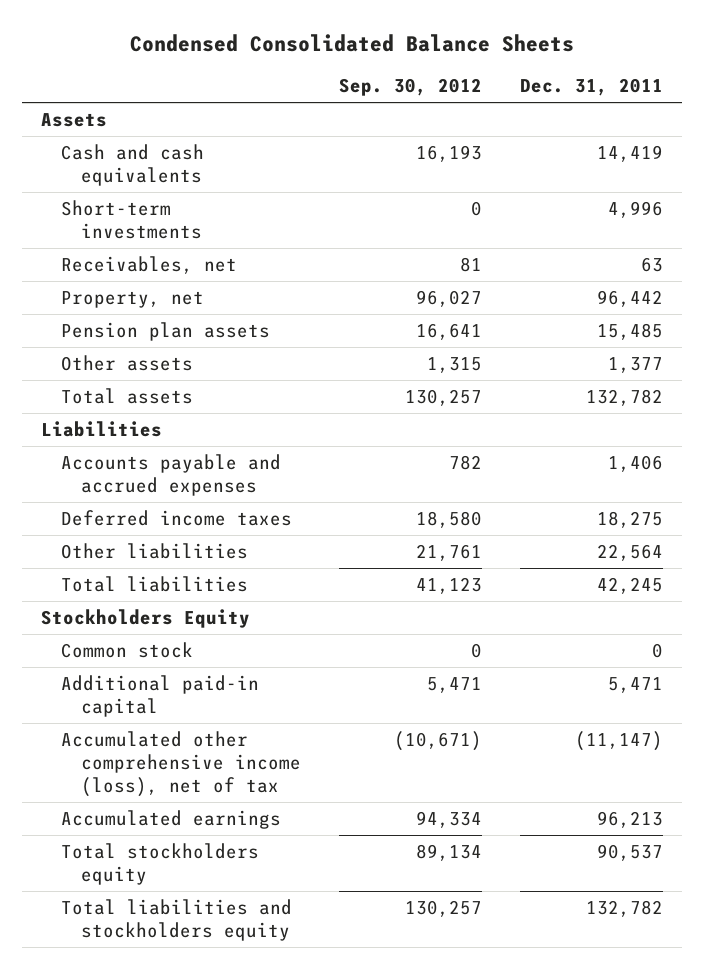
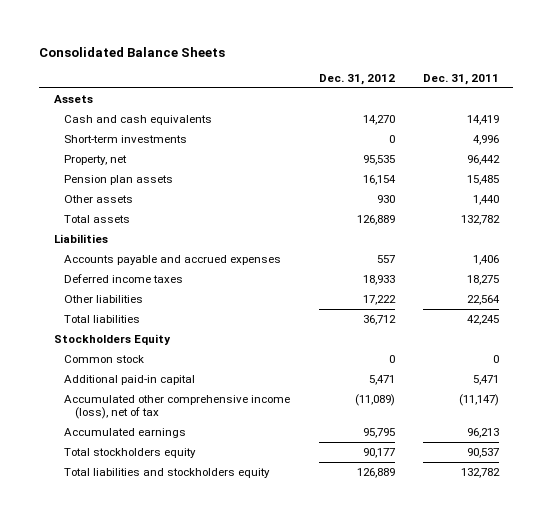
- Condensed Consolidated Balance Sheets
+ Consolidated Balance Sheets
- | Sep. 30, 2012 | Dec. 31, 2011
+ | Dec. 31, 2012 | Dec. 31, 2011
- Receivables, net | 81 | 63
- Other assets | 1,315 | 1,377
+ Other assets | 930 | 1,440

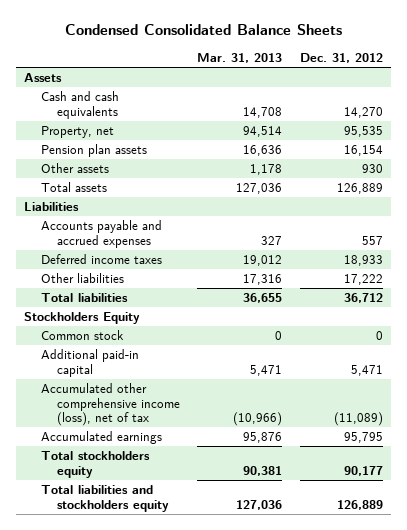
- Consolidated Balance Sheets
+ Condensed Consolidated Balance Sheets
- | Dec. 31, 2012 | Dec. 31, 2011
+ | Mar. 31, 2013 | Dec. 31, 2012
- Short-term investments | 0 | 4,996

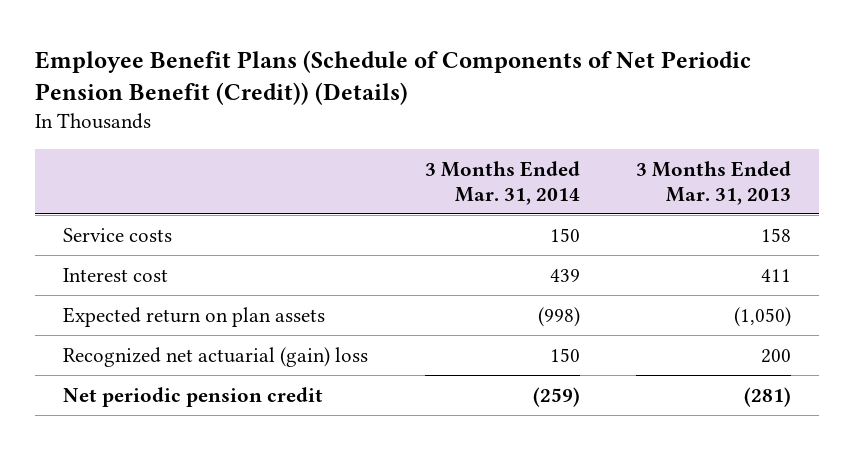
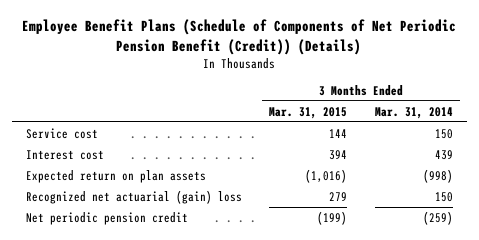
- | 3 Months Ended Mar. 31, 2014 | 3 Months Ended Mar. 31, 2013
+ | 3 Months Ended Mar. 31, 2015 | 3 Months Ended Mar. 31, 2014
- Service costs | 150 | 158
+ Service cost | 144 | 150

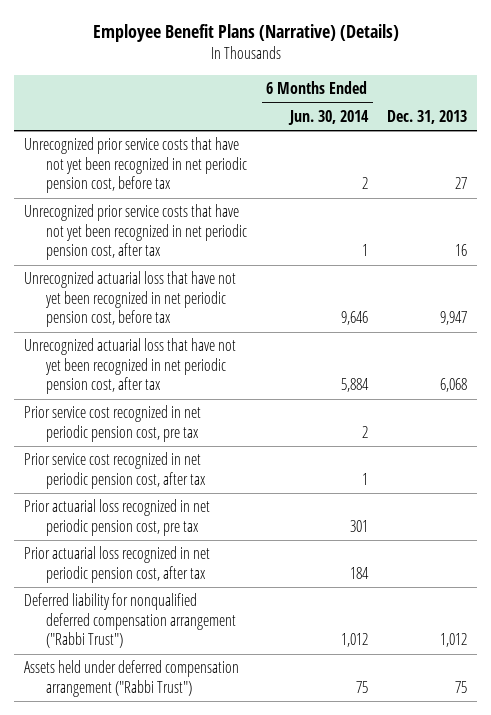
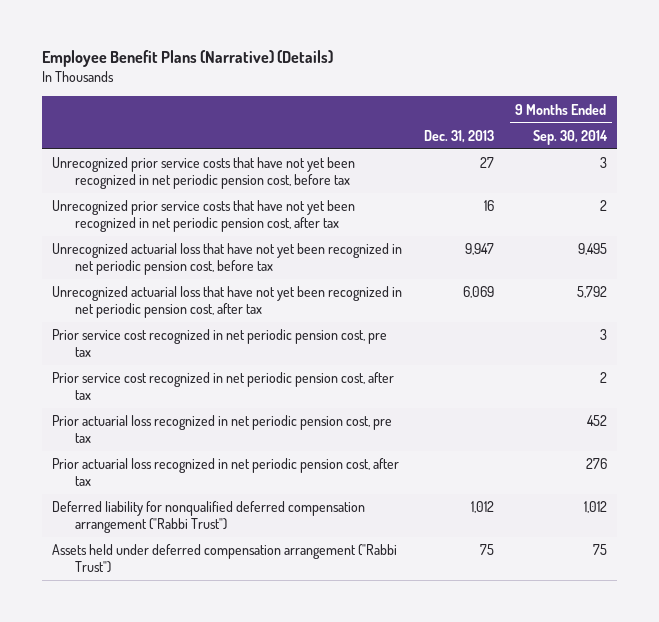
- | 6 Months Ended Jun. 30, 2014 | Dec. 31, 2013
+ | Dec. 31, 2013 | 9 Months Ended Sep. 30, 2014
- Unrecognized actuarial loss that have not yet been recognized in net periodic pension cost, after tax | 5,884 | 6,068
+ Unrecognized actuarial loss that have not yet been recognized in net periodic pension cost, after tax | 6,069 | 5,792

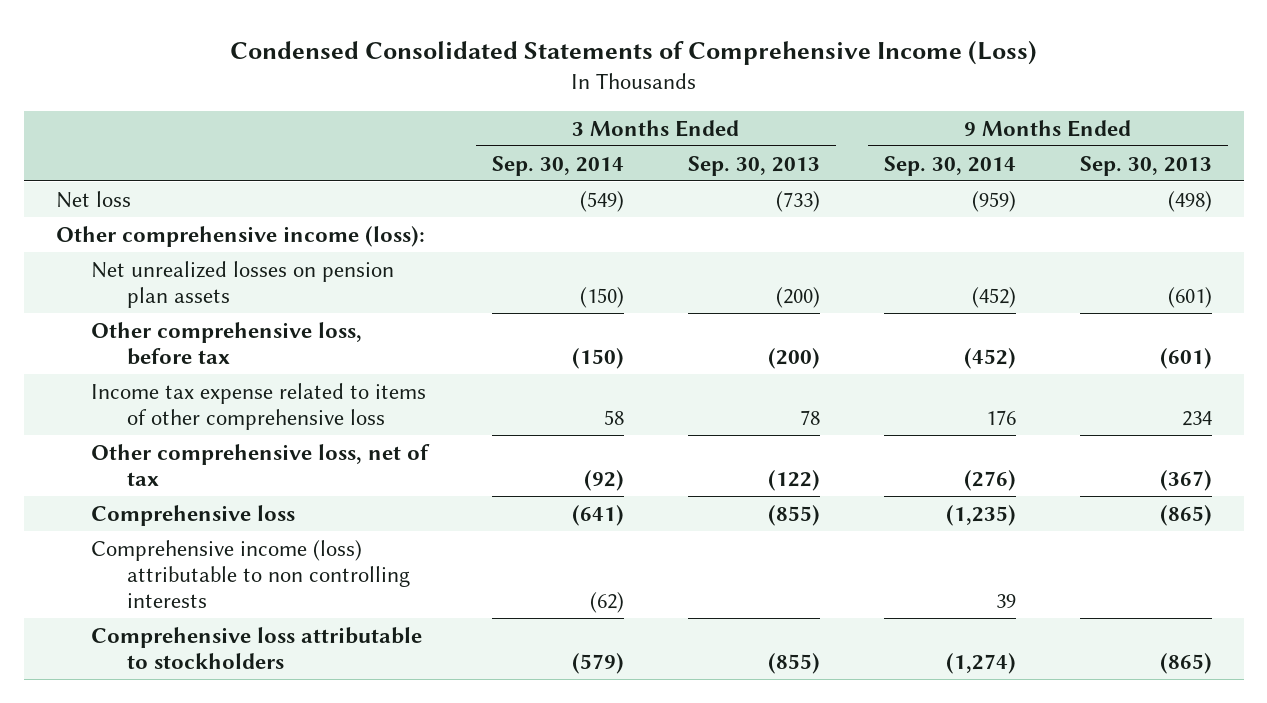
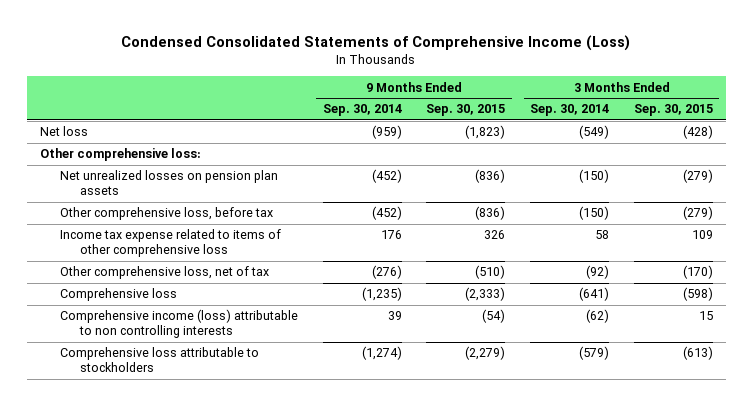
- | 3 Months Ended Sep. 30, 2014 | 3 Months Ended Sep. 30, 2013 | 9 Months Ended Sep. 30, 2014 | 9 Months Ended Sep. 30, 2013
+ | 9 Months Ended Sep. 30, 2014 | 9 Months Ended Sep. 30, 2015 | 3 Months Ended Sep. 30, 2014 | 3 Months Ended Sep. 30, 2015
- Other comprehensive income (loss):
+ Other comprehensive loss:

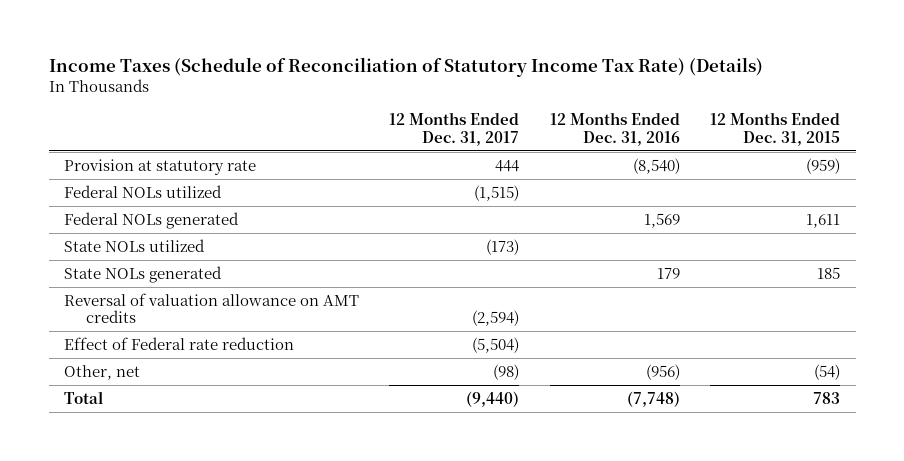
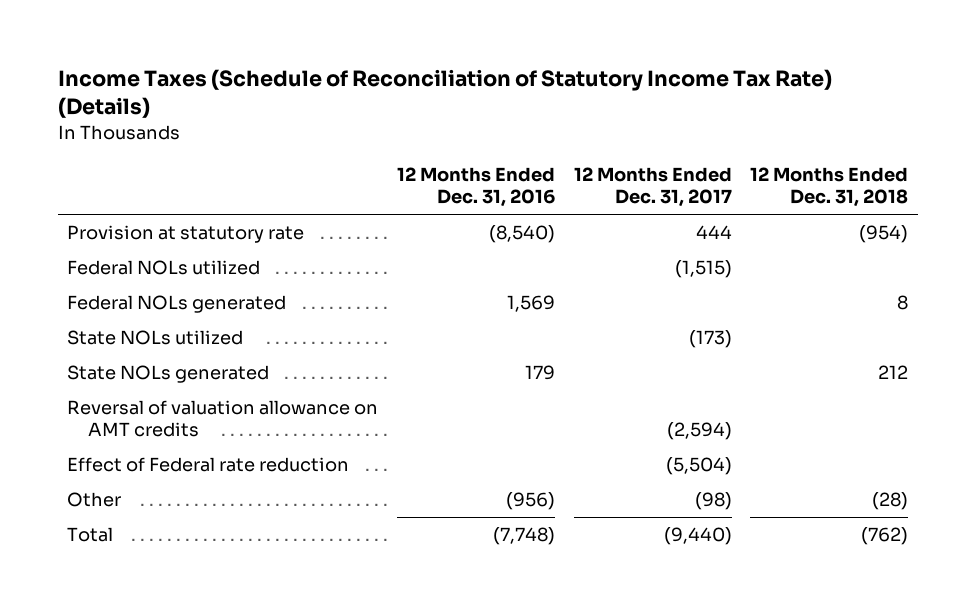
- | 12 Months Ended Dec. 31, 2017 | 12 Months Ended Dec. 31, 2016 | 12 Months Ended Dec. 31, 2015
+ | 12 Months Ended Dec. 31, 2016 | 12 Months Ended Dec. 31, 2017 | 12 Months Ended Dec. 31, 2018
- Other, net | (98) | (956) | (54)
+ Other | (956) | (98) | (28)

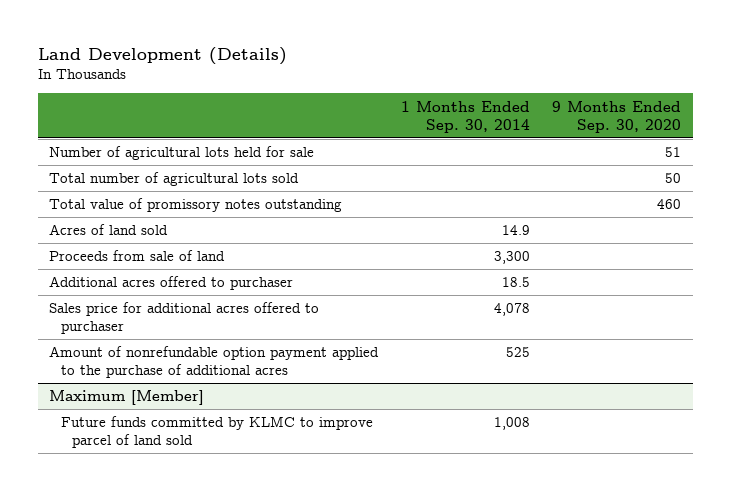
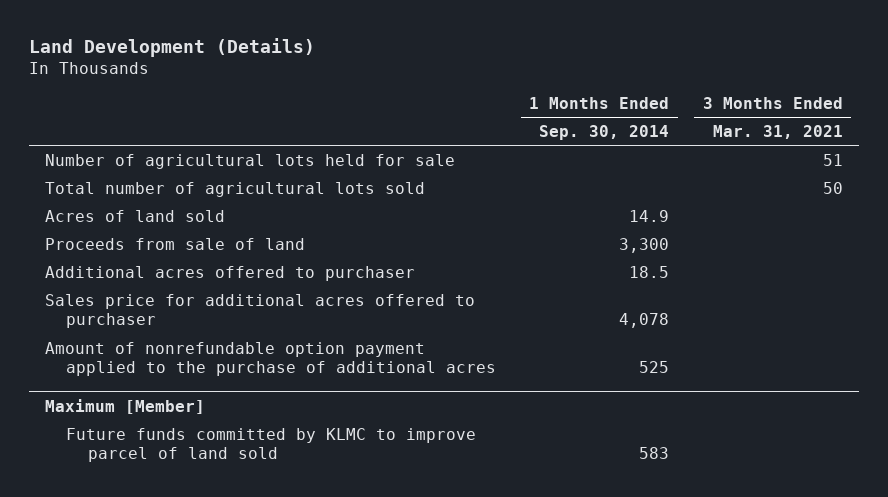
- | 1 Months Ended Sep. 30, 2014 | 9 Months Ended Sep. 30, 2020
+ | 1 Months Ended Sep. 30, 2014 | 3 Months Ended Mar. 31, 2021
- Total value of promissory notes outstanding | | 460
@ Maximum [Member]
- Future funds committed by KLMC to improve parcel of land sold | 1,008 |
+ Future funds committed by KLMC to improve parcel of land sold | 583 |

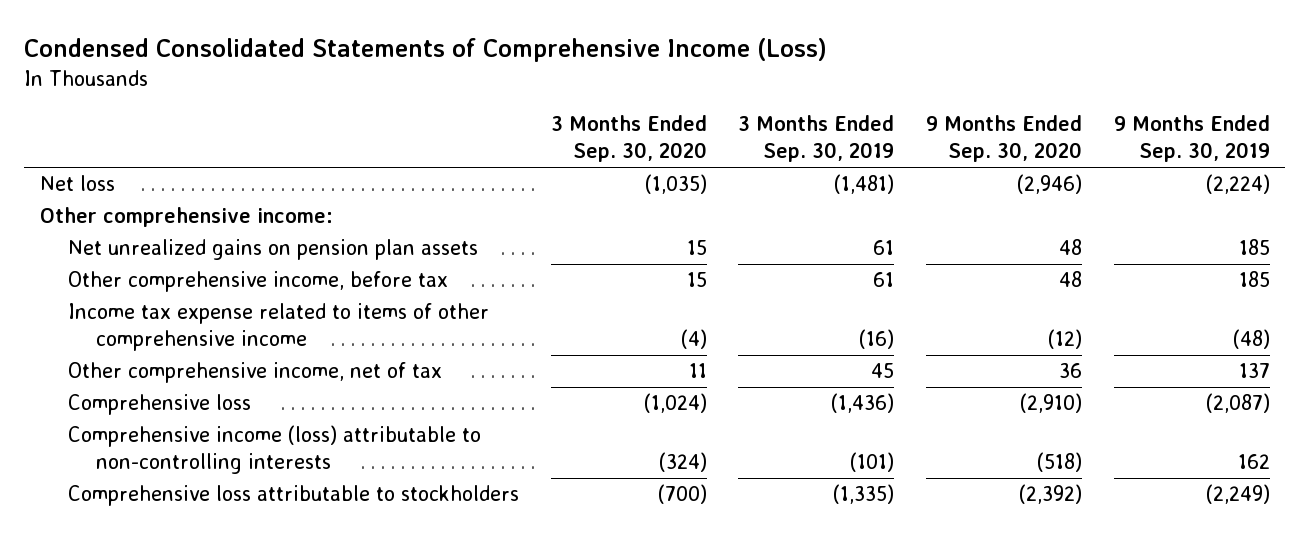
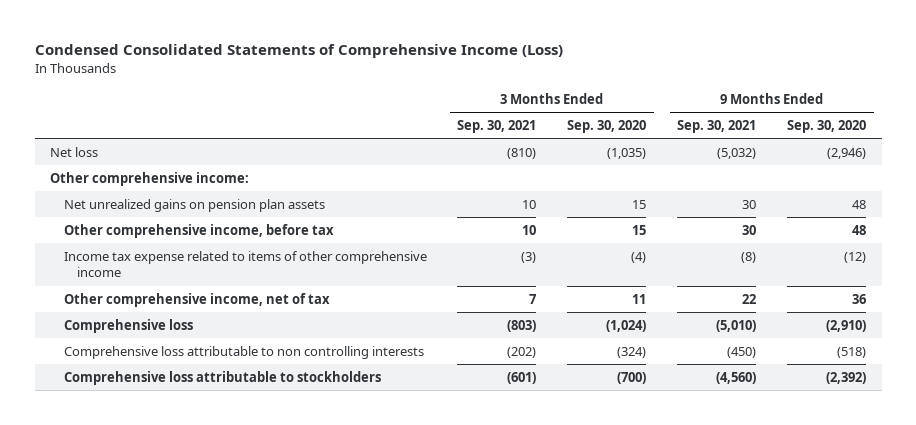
- | 3 Months Ended Sep. 30, 2020 | 3 Months Ended Sep. 30, 2019 | 9 Months Ended Sep. 30, 2020 | 9 Months Ended Sep. 30, 2019
+ | 3 Months Ended Sep. 30, 2021 | 3 Months Ended Sep. 30, 2020 | 9 Months Ended Sep. 30, 2021 | 9 Months Ended Sep. 30, 2020
- Comprehensive income (loss) attributable to non-controlling interests | (324) | (101) | (518) | 162
+ Comprehensive loss attributable to non controlling interests | (202) | (324) | (450) | (518)

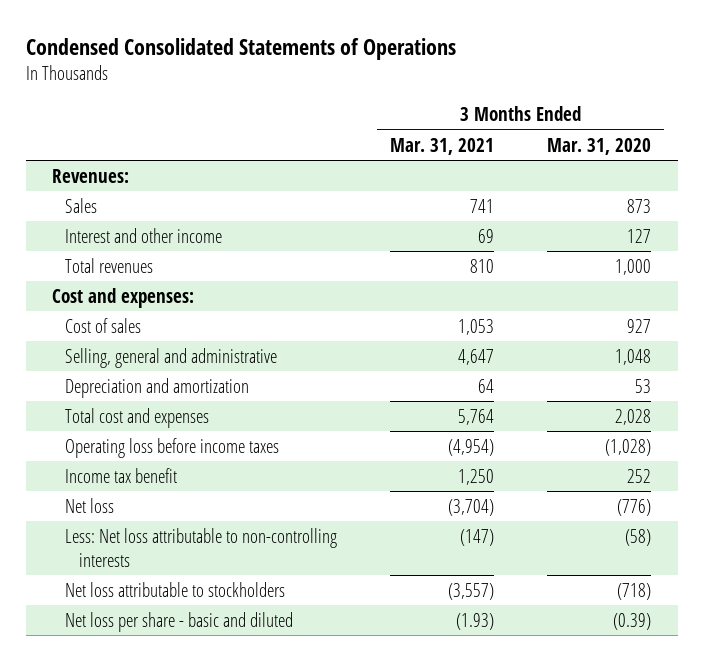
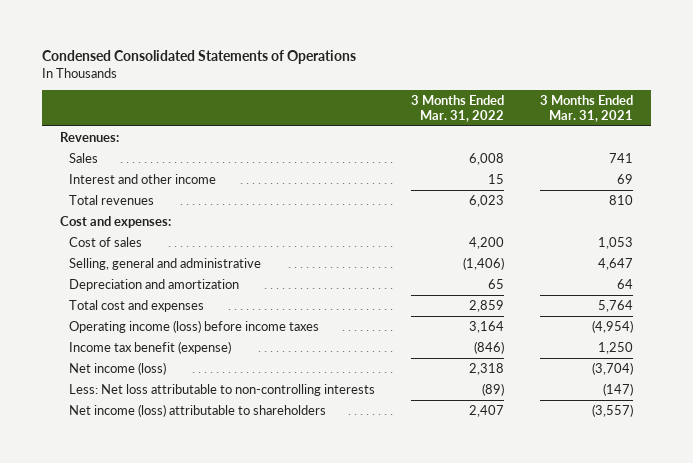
- | 3 Months Ended Mar. 31, 2021 | 3 Months Ended Mar. 31, 2020
+ | 3 Months Ended Mar. 31, 2022 | 3 Months Ended Mar. 31, 2021
- Operating loss before income taxes | (4,954) | (1,028)
- Income tax benefit | 1,250 | 252
- Net loss | (3,704) | (776)
+ Operating income (loss) before income taxes | 3,164 | (4,954)
+ Income tax benefit (expense) | (846) | 1,250
+ Net income (loss) | 2,318 | (3,704)
- Net loss attributable to stockholders | (3,557) | (718)
- Net loss per share - basic and diluted | (1.93) | (0.39)
+ Net income (loss) attributable to shareholders | 2,407 | (3,557)

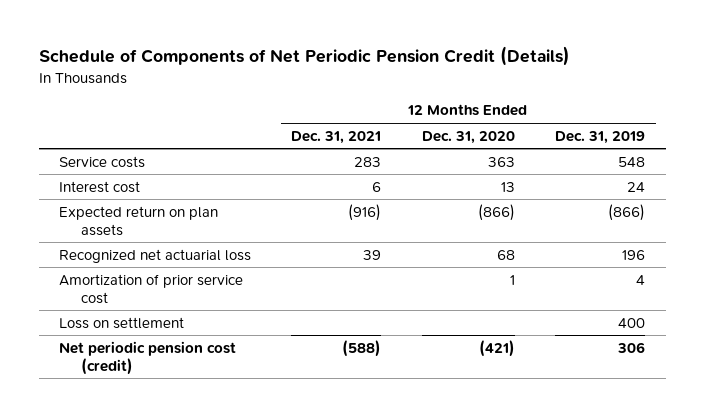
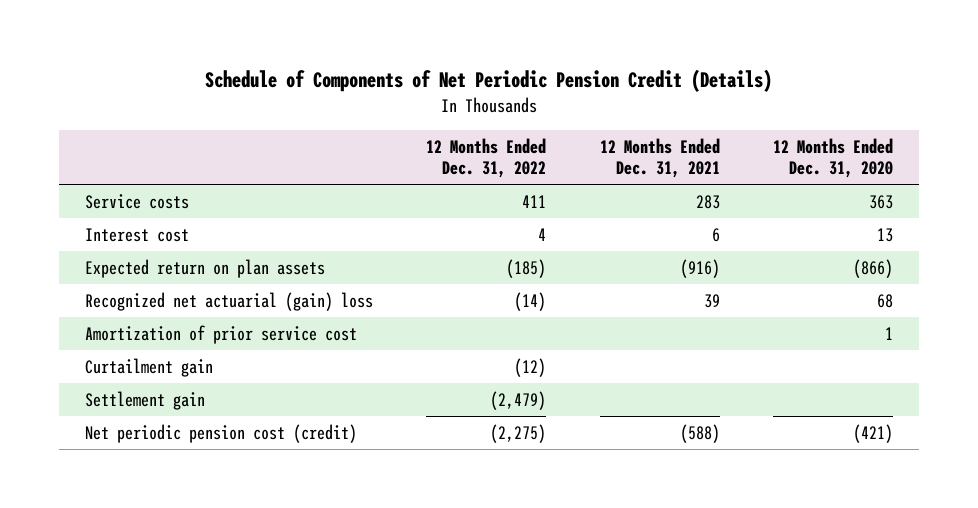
- | 12 Months Ended Dec. 31, 2021 | 12 Months Ended Dec. 31, 2020 | 12 Months Ended Dec. 31, 2019
+ | 12 Months Ended Dec. 31, 2022 | 12 Months Ended Dec. 31, 2021 | 12 Months Ended Dec. 31, 2020
- Recognized net actuarial loss | 39 | 68 | 196
+ Recognized net actuarial (gain) loss | (14) | 39 | 68
- Loss on settlement | | | 400
+ Curtailment gain | (12) | |
+ Settlement gain | (2,479) | |

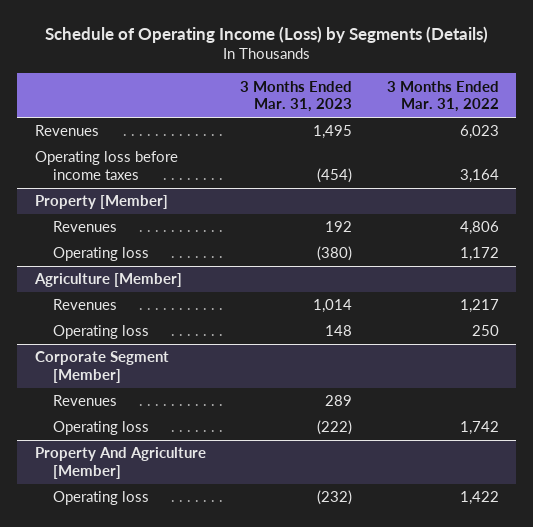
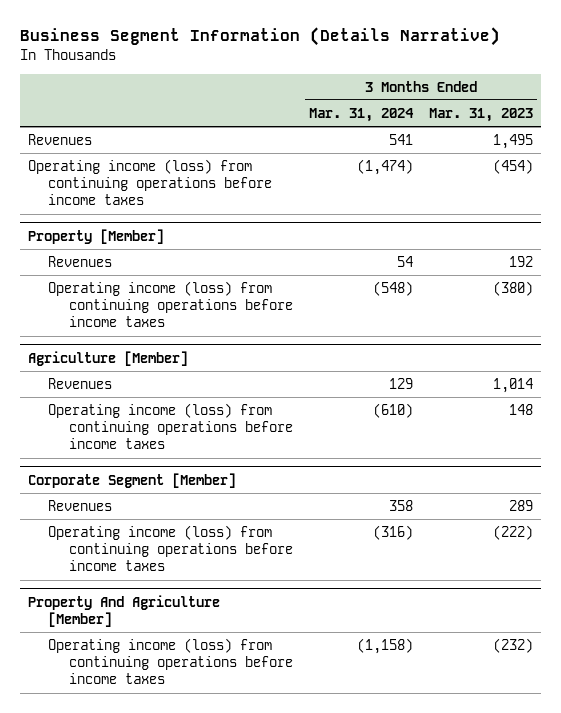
- Schedule of Operating Income (Loss) by Segments (Details)
+ Business Segment Information (Details Narrative)
- | 3 Months Ended Mar. 31, 2023 | 3 Months Ended Mar. 31, 2022
+ | 3 Months Ended Mar. 31, 2024 | 3 Months Ended Mar. 31, 2023
- Operating loss before income taxes | (454) | 3,164
+ Operating income (loss) from continuing operations before income taxes | (1,474) | (454)
@ Property [Member]
- Operating loss | (380) | 1,172
+ Operating income (loss) from continuing operations before income taxes | (548) | (380)
@ Agriculture [Member]
- Operating loss | 148 | 250
+ Operating income (loss) from continuing operations before income taxes | (610) | 148
@ Corporate Segment [Member]
- Operating loss | (222) | 1,742
+ Operating income (loss) from continuing operations before income taxes | (316) | (222)
@ Property And Agriculture [Member]
- Operating loss | (232) | 1,422
+ Operating income (loss) from continuing operations before income taxes | (1,158) | (232)

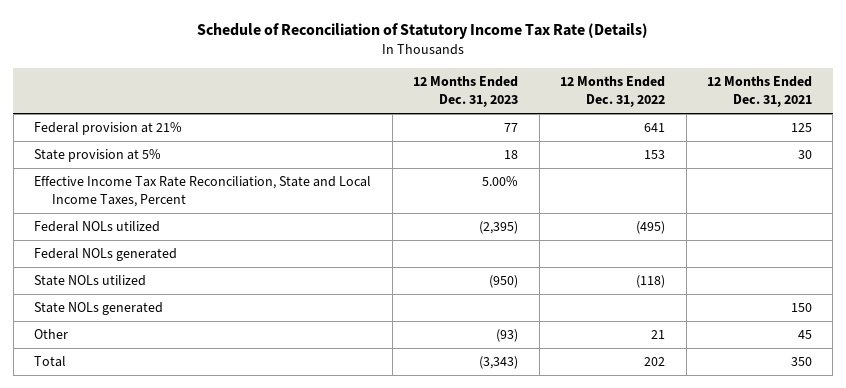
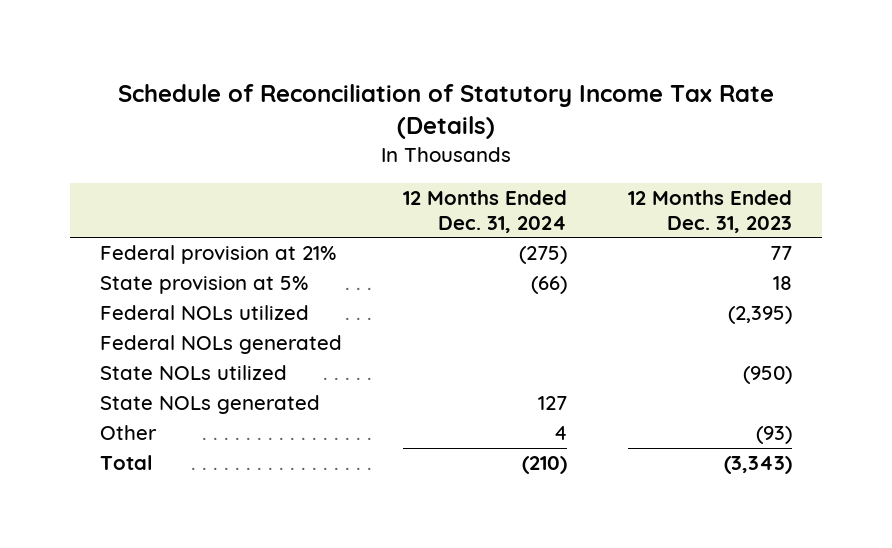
- | 12 Months Ended Dec. 31, 2023 | 12 Months Ended Dec. 31, 2022 | 12 Months Ended Dec. 31, 2021
+ | 12 Months Ended Dec. 31, 2024 | 12 Months Ended Dec. 31, 2023
- Effective Income Tax Rate Reconciliation, State and Local Income Taxes, Percent | 5.00% | |

